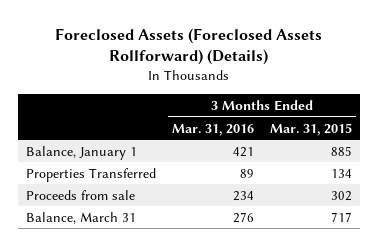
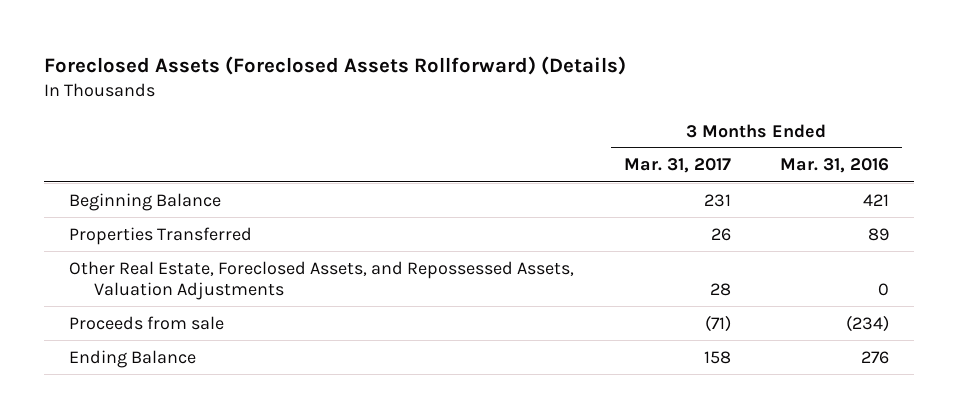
- | 3 Months Ended Mar. 31, 2016 | 3 Months Ended Mar. 31, 2015
+ | 3 Months Ended Mar. 31, 2017 | 3 Months Ended Mar. 31, 2016
- Balance, January 1 | 421 | 885
+ Beginning Balance | 231 | 421
- Proceeds from sale | 234 | 302
- Balance, March 31 | 276 | 717
+ Other Real Estate, Foreclosed Assets, and Repossessed Assets, Valuation Adjustments | 28 | 0
+ Proceeds from sale | (71) | (234)
+ Ending Balance | 158 | 276

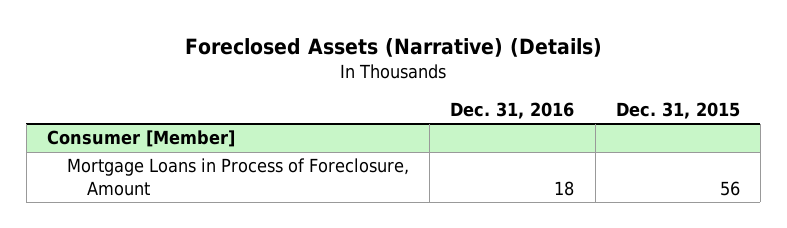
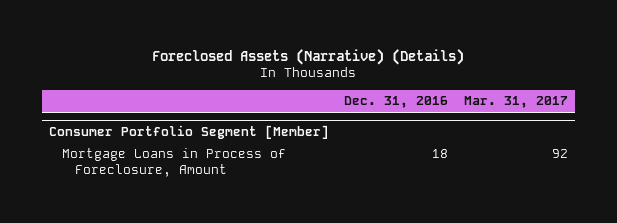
- | Dec. 31, 2016 | Dec. 31, 2015
+ | Dec. 31, 2016 | Mar. 31, 2017
- Consumer [Member]
+ Consumer Portfolio Segment [Member]

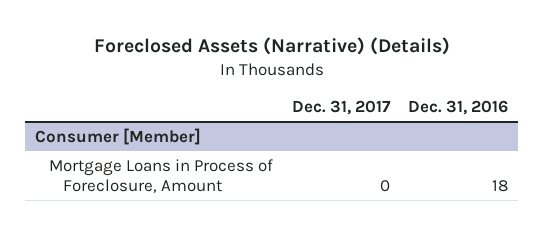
- | Dec. 31, 2016 | Mar. 31, 2017
+ | Dec. 31, 2017 | Dec. 31, 2016
- Consumer Portfolio Segment [Member]
+ Consumer [Member]

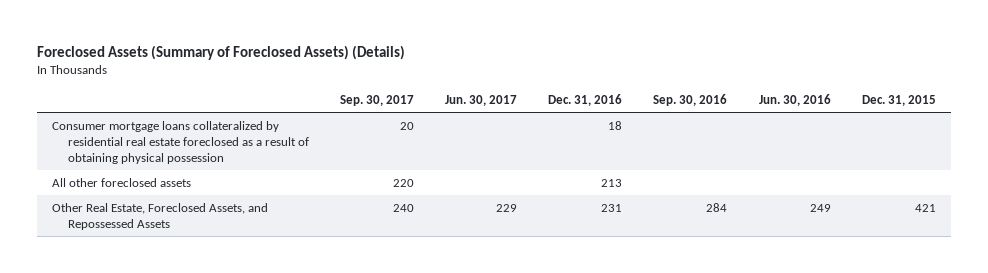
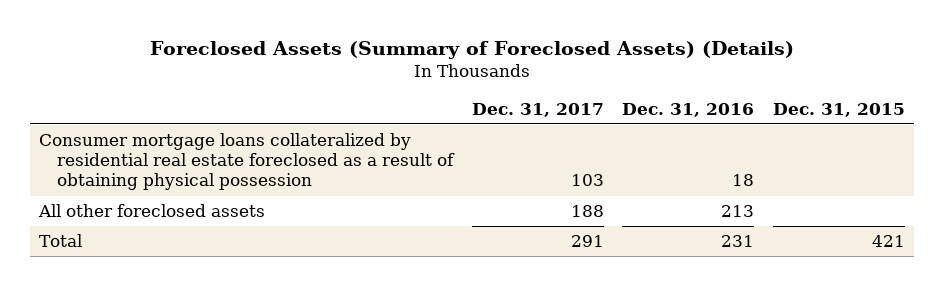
- | Sep. 30, 2017 | Jun. 30, 2017 | Dec. 31, 2016 | Sep. 30, 2016 | Jun. 30, 2016 | Dec. 31, 2015
+ | Dec. 31, 2017 | Dec. 31, 2016 | Dec. 31, 2015
- Other Real Estate, Foreclosed Assets, and Repossessed Assets | 240 | 229 | 231 | 284 | 249 | 421
+ Total | 291 | 231 | 421

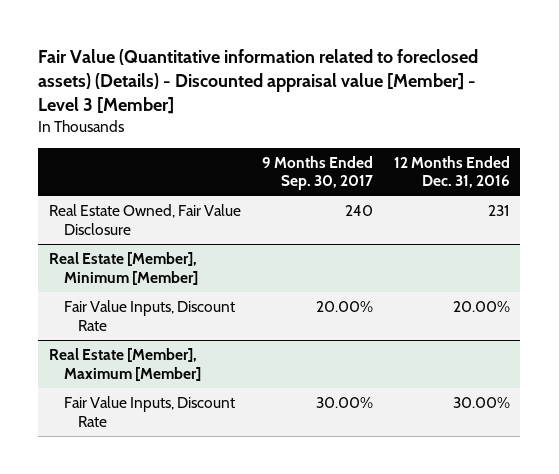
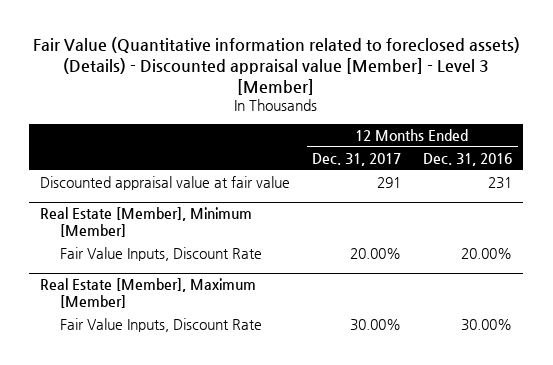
- | 9 Months Ended Sep. 30, 2017 | 12 Months Ended Dec. 31, 2016
+ | 12 Months Ended Dec. 31, 2017 | 12 Months Ended Dec. 31, 2016
- Real Estate Owned, Fair Value Disclosure | 240 | 231
+ Discounted appraisal value at fair value | 291 | 231

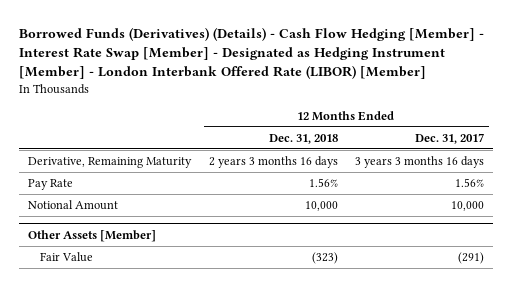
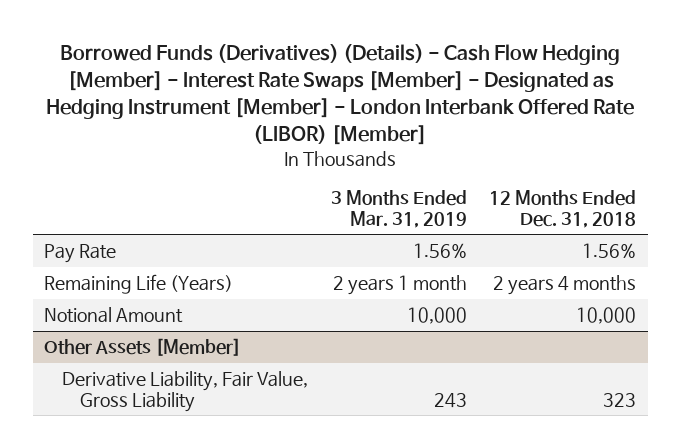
- Borrowed Funds (Derivatives) (Details) - Cash Flow Hedging [Member] - Interest Rate Swap [Member] - Designated as Hedging Instrument [Member] - London Interbank Offered Rate (LIBOR) [Member]
+ Borrowed Funds (Derivatives) (Details) - Cash Flow Hedging [Member] - Interest Rate Swaps [Member] - Designated as Hedging Instrument [Member] - London Interbank Offered Rate (LIBOR) [Member]
- | 12 Months Ended Dec. 31, 2018 | 12 Months Ended Dec. 31, 2017
+ | 3 Months Ended Mar. 31, 2019 | 12 Months Ended Dec. 31, 2018
- Derivative, Remaining Maturity | 2 years 3 months 16 days | 3 years 3 months 16 days
+ Remaining Life (Years) | 2 years 1 month | 2 years 4 months
@ Other Assets [Member]
- Fair Value | (323) | (291)
+ Derivative Liability, Fair Value, Gross Liability | 243 | 323

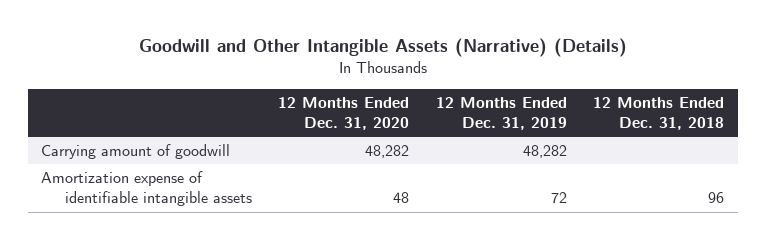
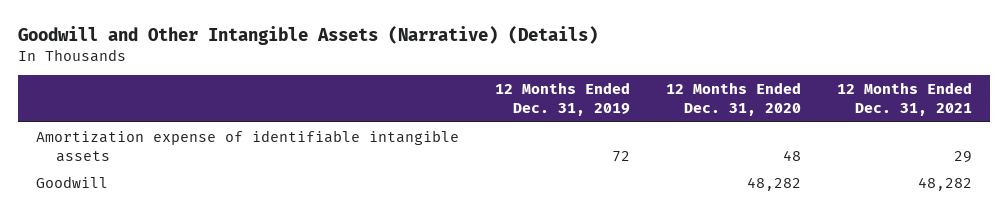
- | 12 Months Ended Dec. 31, 2020 | 12 Months Ended Dec. 31, 2019 | 12 Months Ended Dec. 31, 2018
+ | 12 Months Ended Dec. 31, 2019 | 12 Months Ended Dec. 31, 2020 | 12 Months Ended Dec. 31, 2021
- Carrying amount of goodwill | 48,282 | 48,282 |
+ Goodwill | | 48,282 | 48,282

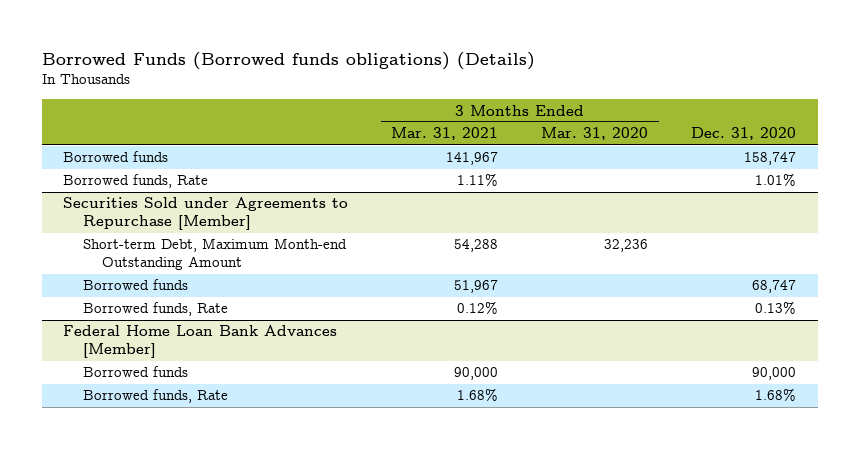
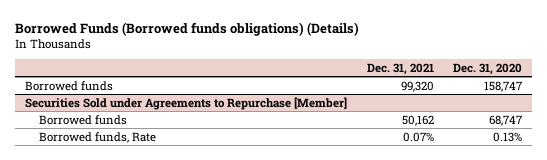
- | 3 Months Ended Mar. 31, 2021 | 3 Months Ended Mar. 31, 2020 | Dec. 31, 2020
+ | Dec. 31, 2021 | Dec. 31, 2020
- Borrowed funds, Rate | 1.11% | | 1.01%
@ Securities Sold under Agreements to Repurchase [Member]
- Short-term Debt, Maximum Month-end Outstanding Amount | 54,288 | 32,236 |
- Federal Home Loan Bank Advances [Member]
- Borrowed funds | 90,000 | | 90,000
- Borrowed funds, Rate | 1.68% | | 1.68%

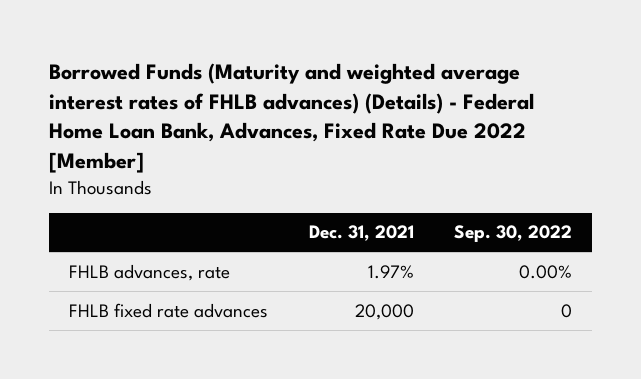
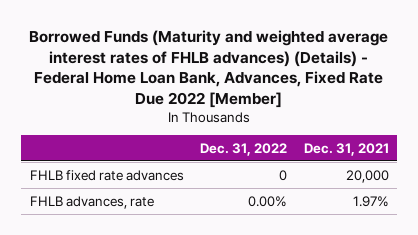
- | Dec. 31, 2021 | Sep. 30, 2022
+ | Dec. 31, 2022 | Dec. 31, 2021
moved down: FHLB advances, rate | 0.00% | 1.97%

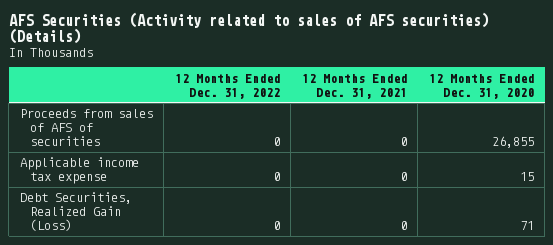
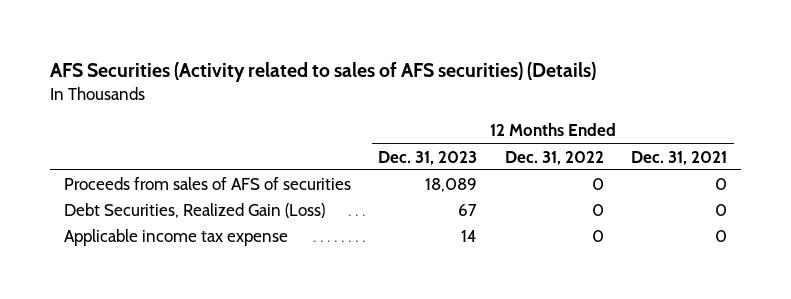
- | 12 Months Ended Dec. 31, 2022 | 12 Months Ended Dec. 31, 2021 | 12 Months Ended Dec. 31, 2020
+ | 12 Months Ended Dec. 31, 2023 | 12 Months Ended Dec. 31, 2022 | 12 Months Ended Dec. 31, 2021
moved down: Applicable income tax expense | 14 | 0 | 0

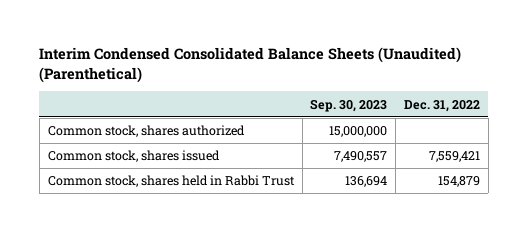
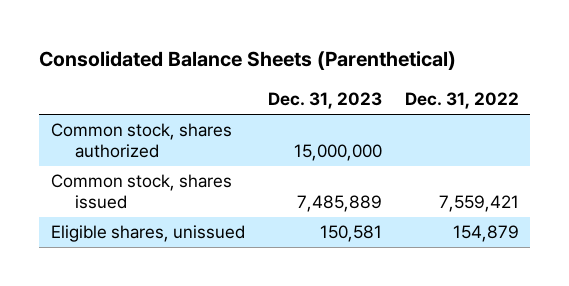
- Interim Condensed Consolidated Balance Sheets (Unaudited) (Parenthetical)
+ Consolidated Balance Sheets (Parenthetical)
- | Sep. 30, 2023 | Dec. 31, 2022
+ | Dec. 31, 2023 | Dec. 31, 2022
- Common stock, shares held in Rabbi Trust | 136,694 | 154,879
+ Eligible shares, unissued | 150,581 | 154,879

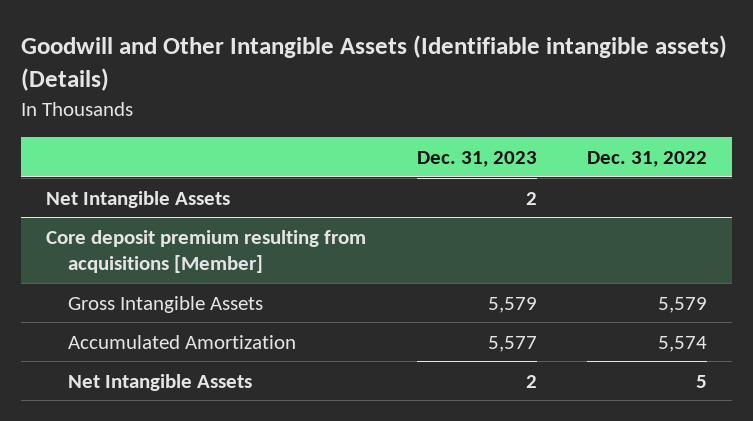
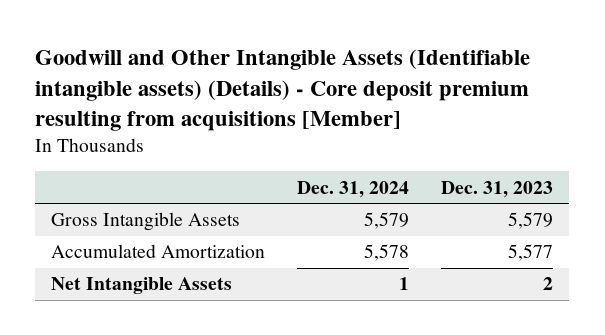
- Goodwill and Other Intangible Assets (Identifiable intangible assets) (Details)
+ Goodwill and Other Intangible Assets (Identifiable intangible assets) (Details) - Core deposit premium resulting from acquisitions [Member]
- | Dec. 31, 2023 | Dec. 31, 2022
+ | Dec. 31, 2024 | Dec. 31, 2023
- Net Intangible Assets | 2 |
- Core deposit premium resulting from acquisitions [Member]

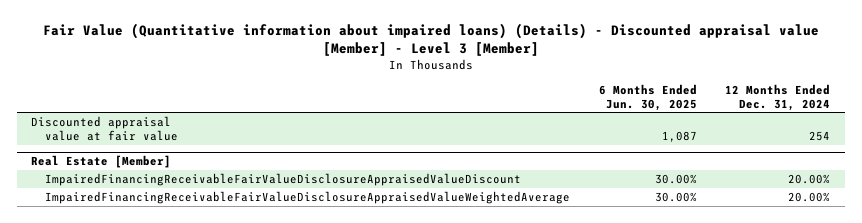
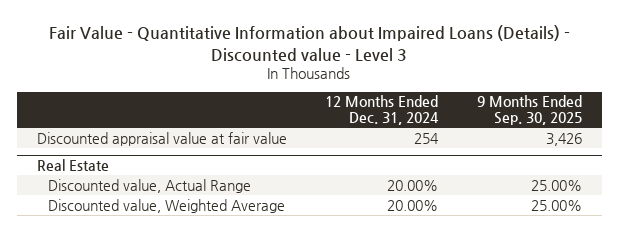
- Fair Value (Quantitative information about impaired loans) (Details) - Discounted appraisal value [Member] - Level 3 [Member]
+ Fair Value - Quantitative Information about Impaired Loans (Details) - Discounted value - Level 3
- | 6 Months Ended Jun. 30, 2025 | 12 Months Ended Dec. 31, 2024
+ | 12 Months Ended Dec. 31, 2024 | 9 Months Ended Sep. 30, 2025
- Real Estate [Member]
- ImpairedFinancingReceivableFairValueDisclosureAppraisedValueDiscount | 30.00% | 20.00%
- ImpairedFinancingReceivableFairValueDisclosureAppraisedValueWeightedAverage | 30.00% | 20.00%
+ Real Estate
+ Discounted value, Actual Range | 20.00% | 25.00%
+ Discounted value, Weighted Average | 20.00% | 25.00%

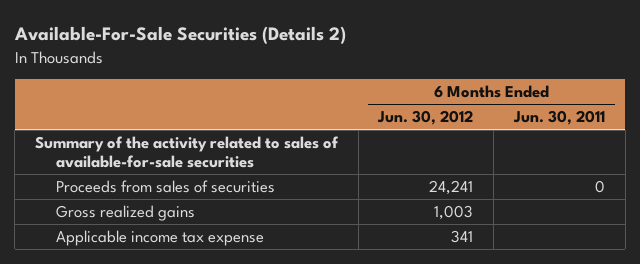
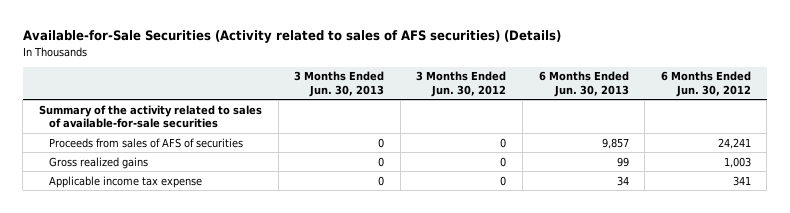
- Available-For-Sale Securities (Details 2)
+ Available-for-Sale Securities (Activity related to sales of AFS securities) (Details)
- | 6 Months Ended Jun. 30, 2012 | 6 Months Ended Jun. 30, 2011
+ | 3 Months Ended Jun. 30, 2013 | 3 Months Ended Jun. 30, 2012 | 6 Months Ended Jun. 30, 2013 | 6 Months Ended Jun. 30, 2012
- Proceeds from sales of securities | 24,241 | 0
+ Proceeds from sales of AFS of securities | 0 | 0 | 9,857 | 24,241

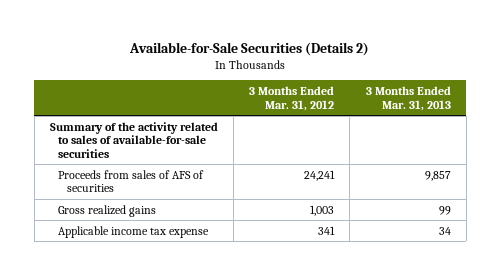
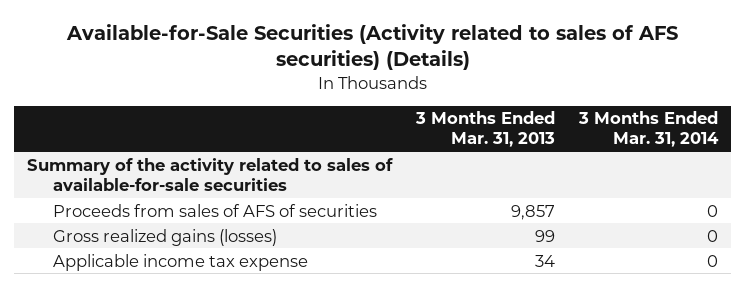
- Available-for-Sale Securities (Details 2)
+ Available-for-Sale Securities (Activity related to sales of AFS securities) (Details)
- | 3 Months Ended Mar. 31, 2012 | 3 Months Ended Mar. 31, 2013
+ | 3 Months Ended Mar. 31, 2013 | 3 Months Ended Mar. 31, 2014
- Gross realized gains | 1,003 | 99
+ Gross realized gains (losses) | 99 | 0

